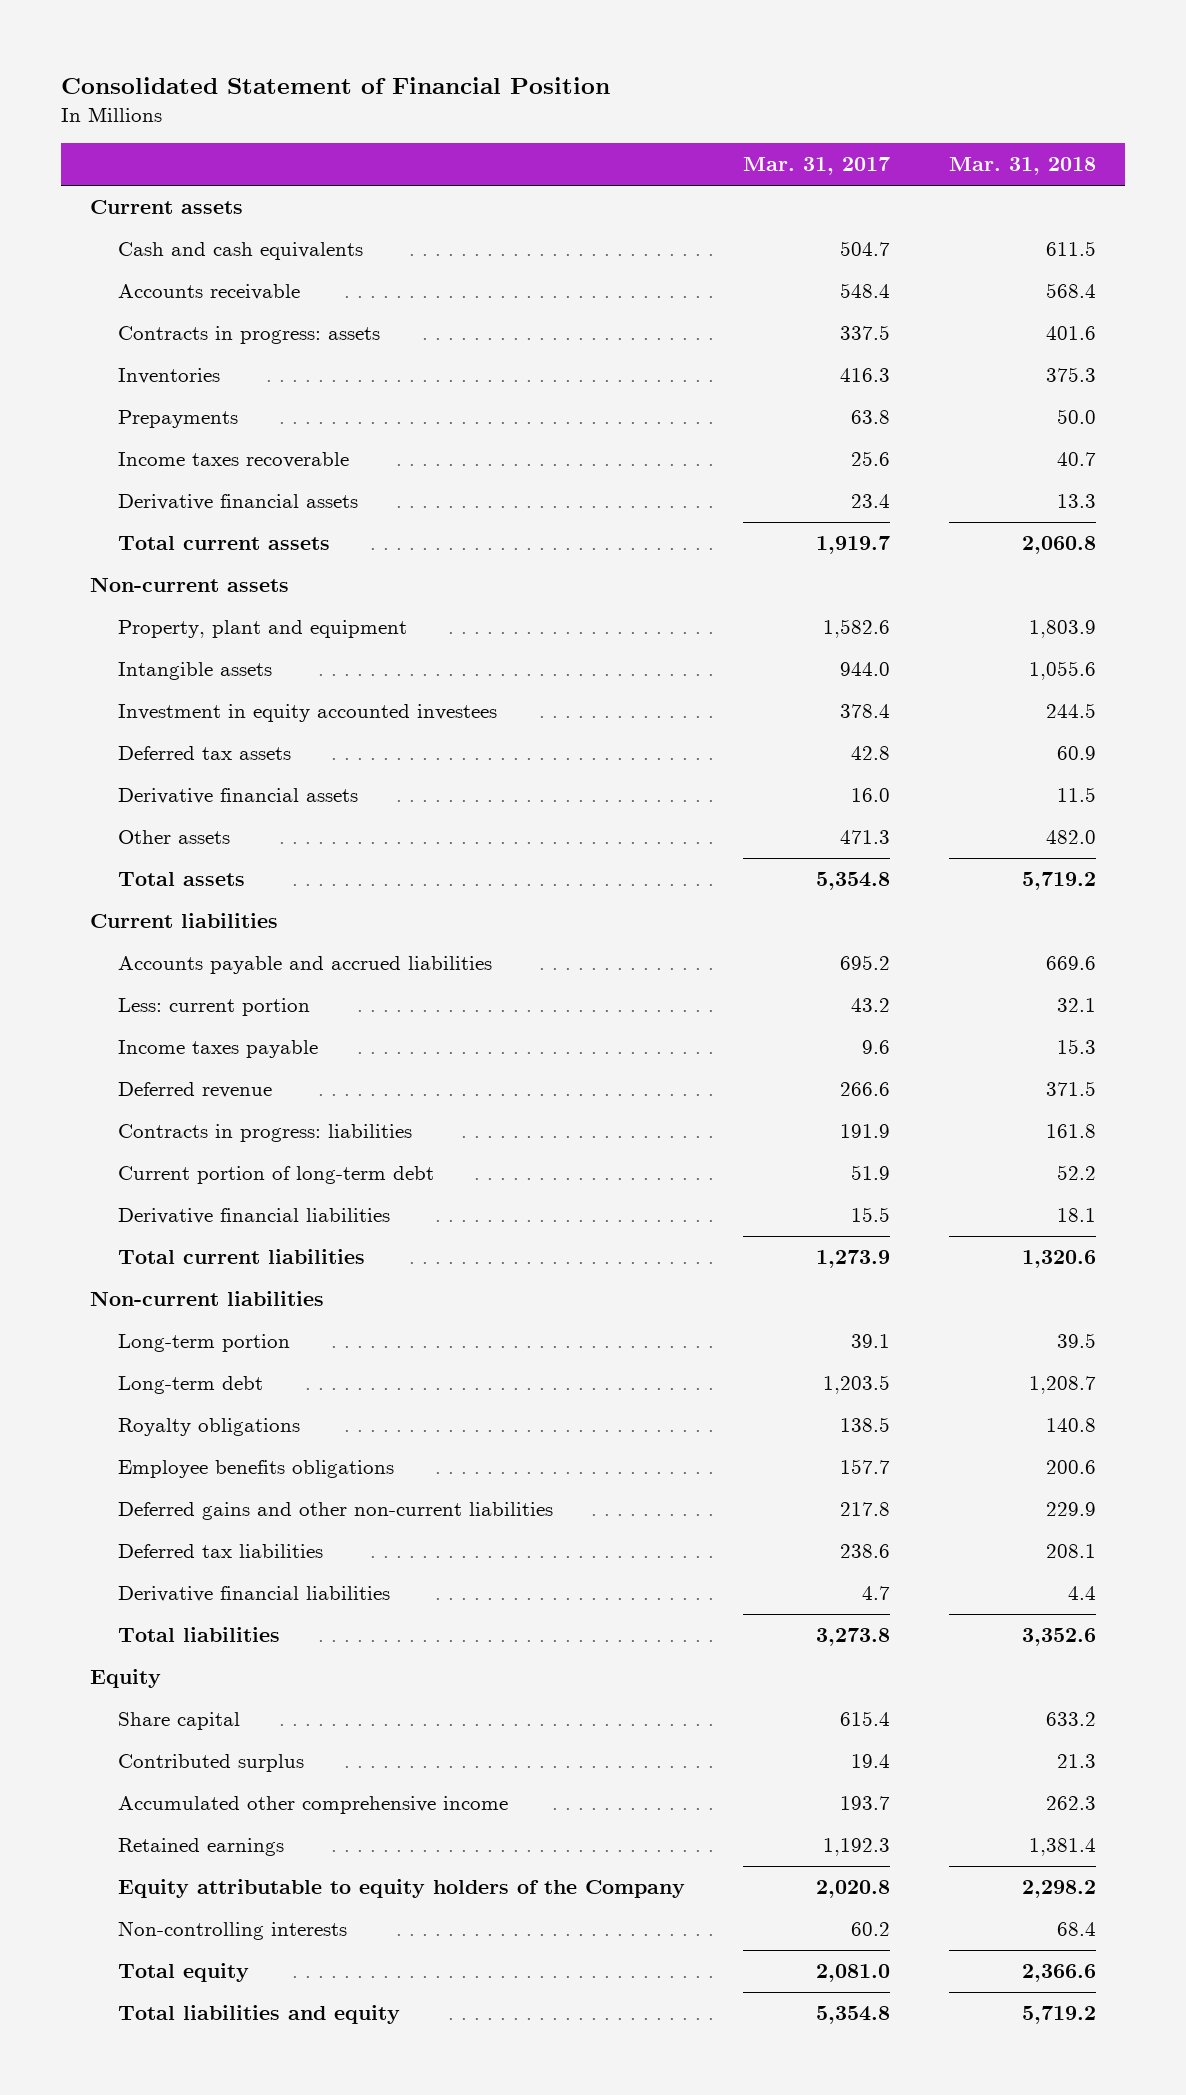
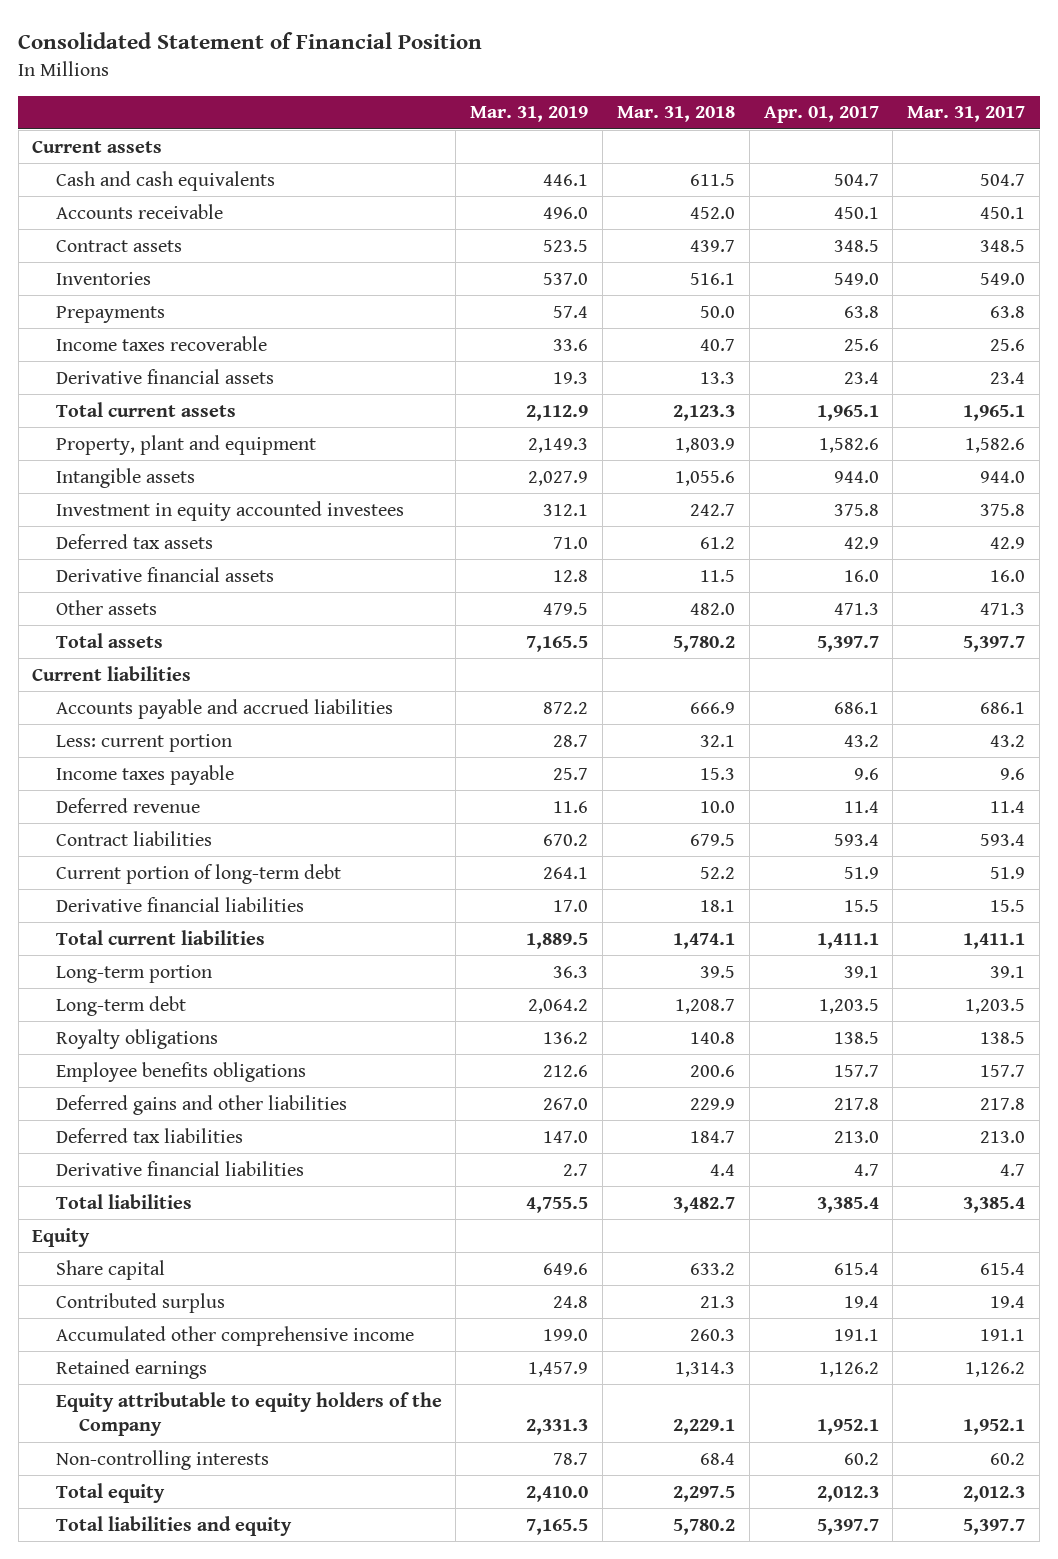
- | Mar. 31, 2017 | Mar. 31, 2018
+ | Mar. 31, 2019 | Mar. 31, 2018 | Apr. 01, 2017 | Mar. 31, 2017
- Accounts receivable | 548.4 | 568.4
- Contracts in progress: assets | 337.5 | 401.6
- Inventories | 416.3 | 375.3
+ Accounts receivable | 496.0 | 452.0 | 450.1 | 450.1
+ Contract assets | 523.5 | 439.7 | 348.5 | 348.5
+ Inventories | 537.0 | 516.1 | 549.0 | 549.0
- Total current assets | 1,919.7 | 2,060.8
- Non-current assets
+ Total current assets | 2,112.9 | 2,123.3 | 1,965.1 | 1,965.1
- Investment in equity accounted investees | 378.4 | 244.5
- Deferred tax assets | 42.8 | 60.9
+ Investment in equity accounted investees | 312.1 | 242.7 | 375.8 | 375.8
+ Deferred tax assets | 71.0 | 61.2 | 42.9 | 42.9
- Total assets | 5,354.8 | 5,719.2
+ Total assets | 7,165.5 | 5,780.2 | 5,397.7 | 5,397.7
- Accounts payable and accrued liabilities | 695.2 | 669.6
+ Accounts payable and accrued liabilities | 872.2 | 666.9 | 686.1 | 686.1
- Deferred revenue | 266.6 | 371.5
- Contracts in progress: liabilities | 191.9 | 161.8
+ Deferred revenue | 11.6 | 10.0 | 11.4 | 11.4
+ Contract liabilities | 670.2 | 679.5 | 593.4 | 593.4
- Total current liabilities | 1,273.9 | 1,320.6
- Non-current liabilities
+ Total current liabilities | 1,889.5 | 1,474.1 | 1,411.1 | 1,411.1
- Deferred gains and other non-current liabilities | 217.8 | 229.9
- Deferred tax liabilities | 238.6 | 208.1
+ Deferred gains and other liabilities | 267.0 | 229.9 | 217.8 | 217.8
+ Deferred tax liabilities | 147.0 | 184.7 | 213.0 | 213.0
- Total liabilities | 3,273.8 | 3,352.6
+ Total liabilities | 4,755.5 | 3,482.7 | 3,385.4 | 3,385.4
- Accumulated other comprehensive income | 193.7 | 262.3
- Retained earnings | 1,192.3 | 1,381.4
- Equity attributable to equity holders of the Company | 2,020.8 | 2,298.2
+ Accumulated other comprehensive income | 199.0 | 260.3 | 191.1 | 191.1
+ Retained earnings | 1,457.9 | 1,314.3 | 1,126.2 | 1,126.2
+ Equity attributable to equity holders of the Company | 2,331.3 | 2,229.1 | 1,952.1 | 1,952.1
- Total equity | 2,081.0 | 2,366.6
- Total liabilities and equity | 5,354.8 | 5,719.2
+ Total equity | 2,410.0 | 2,297.5 | 2,012.3 | 2,012.3
+ Total liabilities and equity | 7,165.5 | 5,780.2 | 5,397.7 | 5,397.7

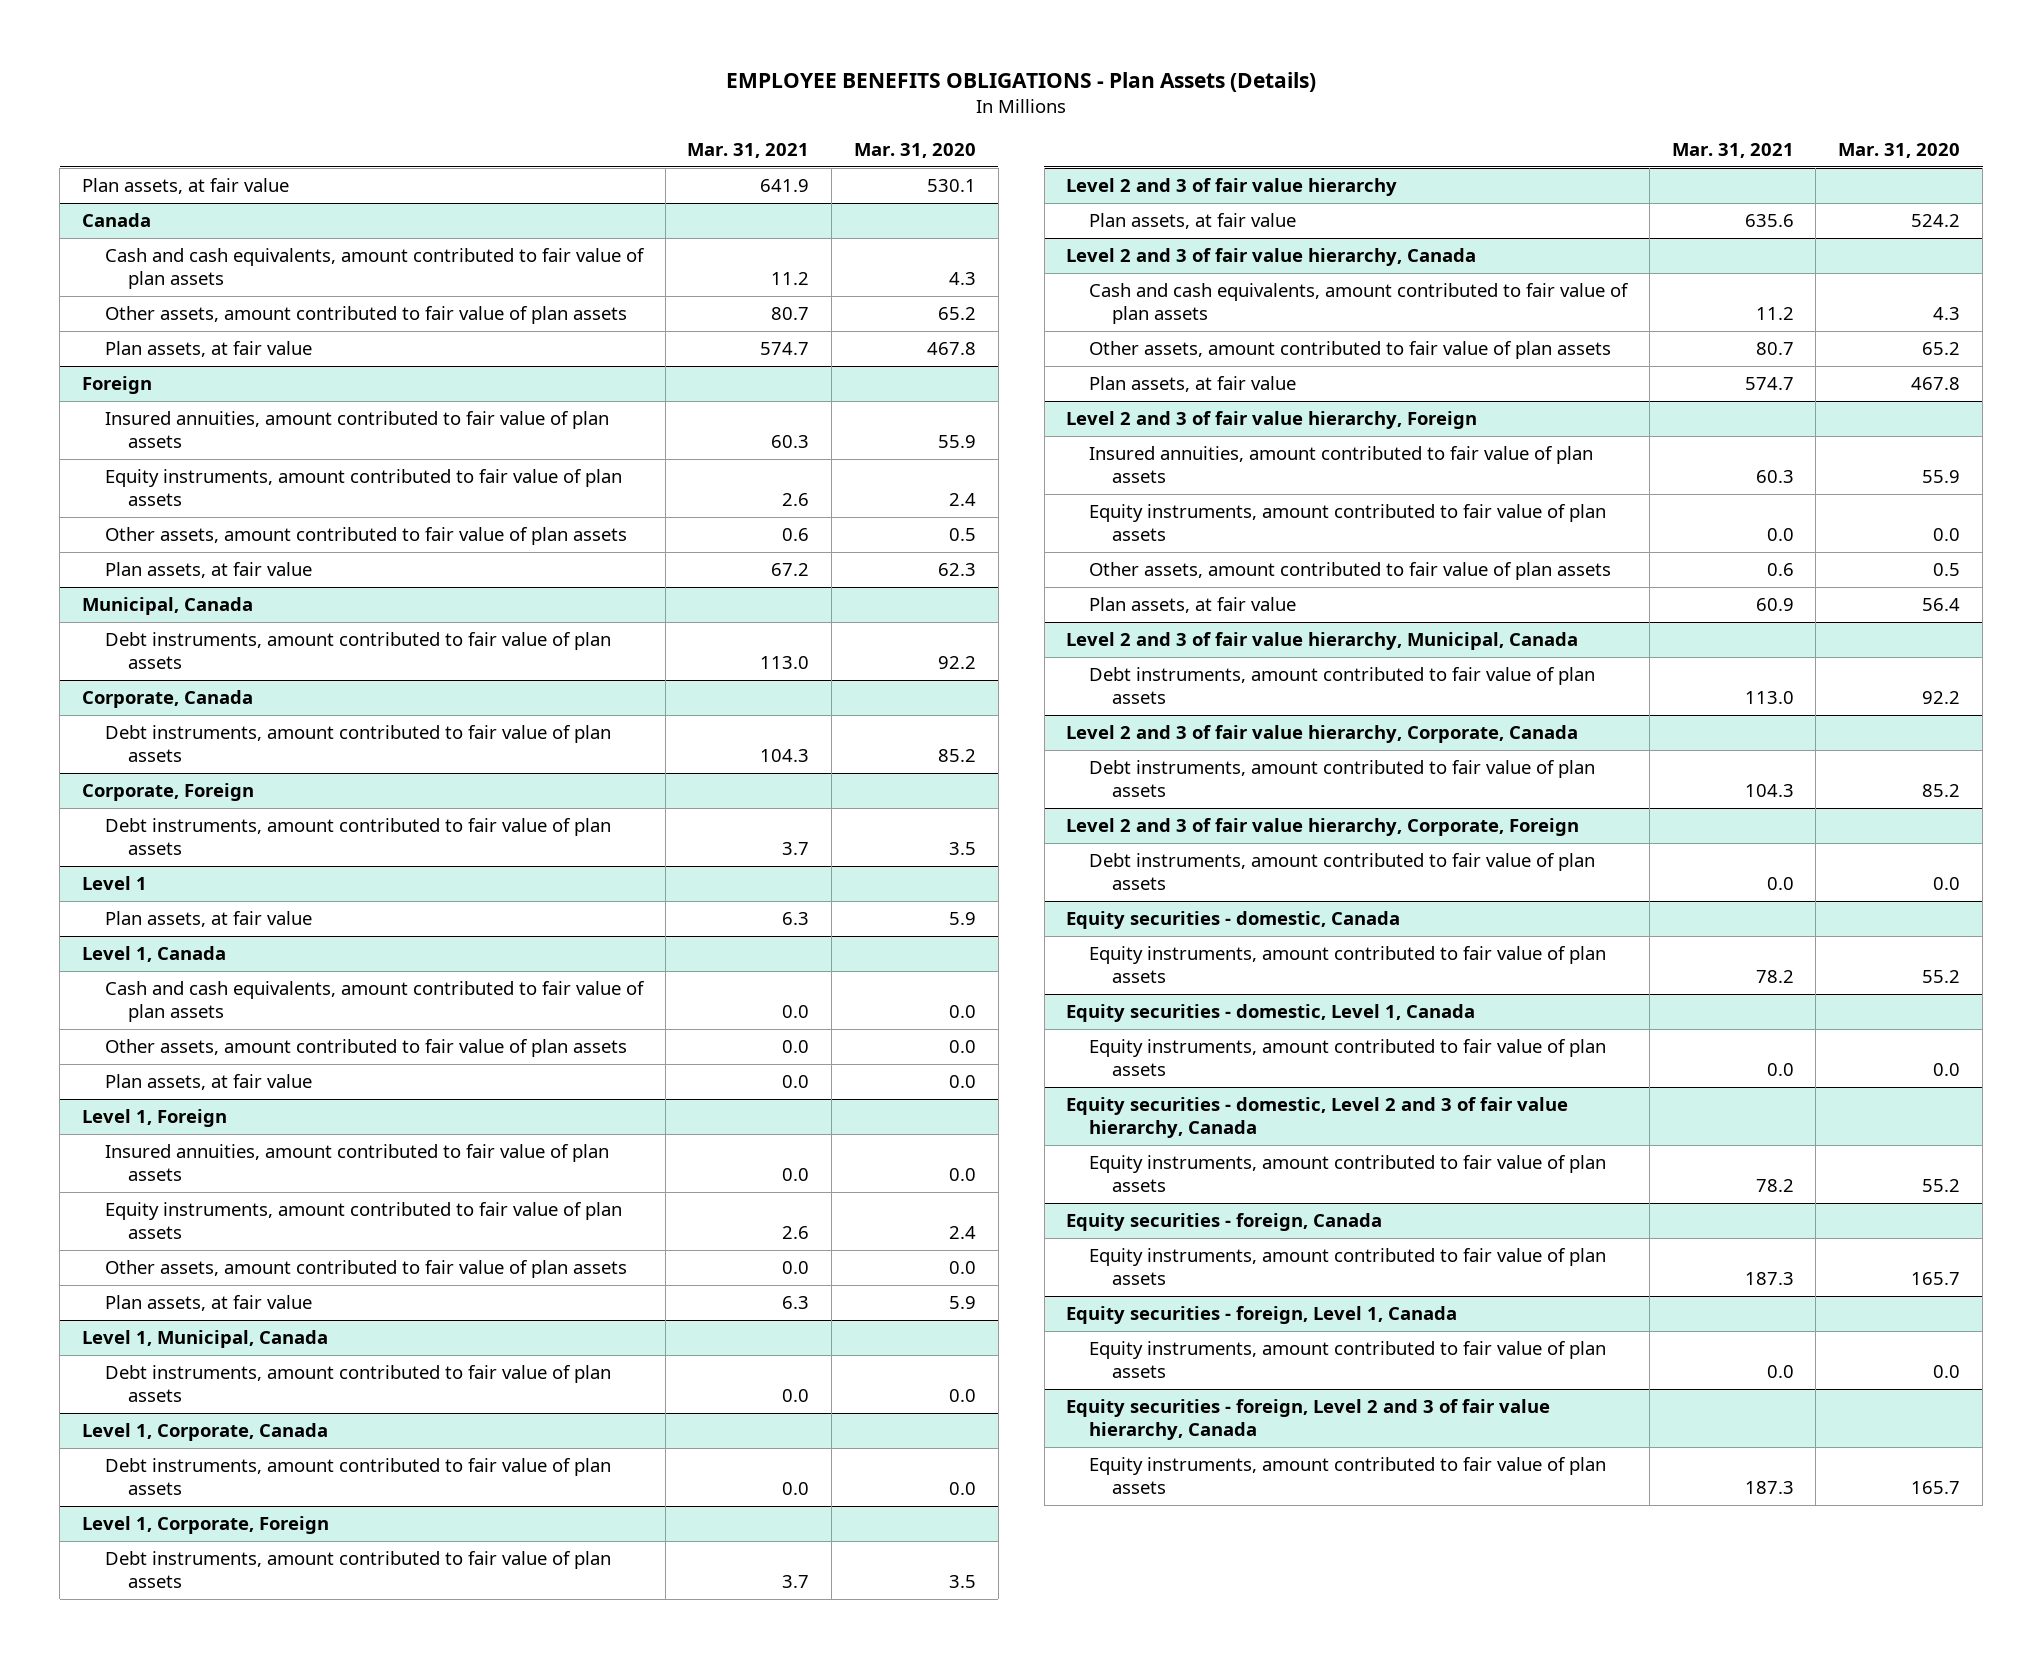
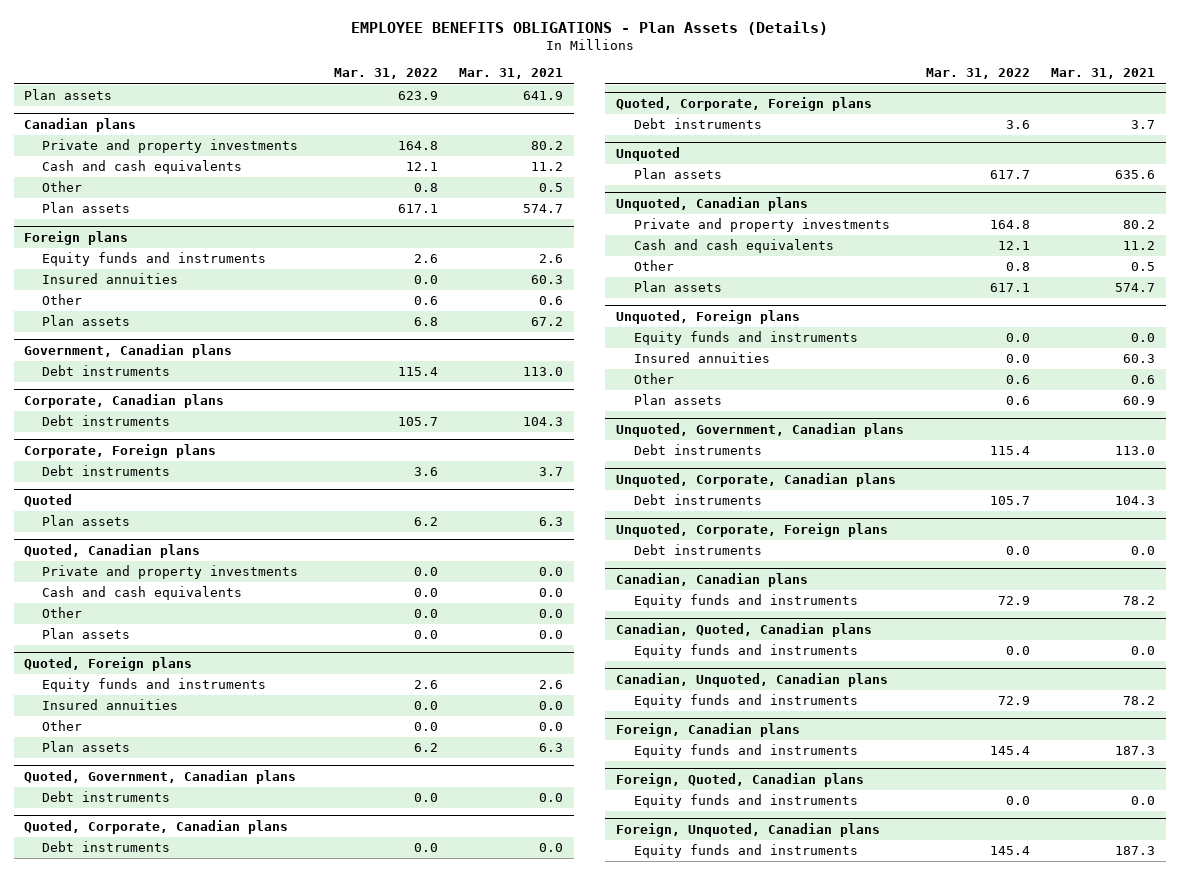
- | Mar. 31, 2021 | Mar. 31, 2020
+ | Mar. 31, 2022 | Mar. 31, 2021
- Plan assets, at fair value | 641.9 | 530.1
- Canada
- Cash and cash equivalents, amount contributed to fair value of plan assets | 11.2 | 4.3
- Other assets, amount contributed to fair value of plan assets | 80.7 | 65.2
- Plan assets, at fair value | 574.7 | 467.8
- Foreign
- Insured annuities, amount contributed to fair value of plan assets | 60.3 | 55.9
- Equity instruments, amount contributed to fair value of plan assets | 2.6 | 2.4
- Other assets, amount contributed to fair value of plan assets | 0.6 | 0.5
- Plan assets, at fair value | 67.2 | 62.3
- Municipal, Canada
- Debt instruments, amount contributed to fair value of plan assets | 113.0 | 92.2
- Corporate, Canada
- Debt instruments, amount contributed to fair value of plan assets | 104.3 | 85.2
- Corporate, Foreign
- Debt instruments, amount contributed to fair value of plan assets | 3.7 | 3.5
- Level 1
- Plan assets, at fair value | 6.3 | 5.9
- Level 1, Canada
- Cash and cash equivalents, amount contributed to fair value of plan assets | 0.0 | 0.0
- Other assets, amount contributed to fair value of plan assets | 0.0 | 0.0
- Plan assets, at fair value | 0.0 | 0.0
- Level 1, Foreign
- Insured annuities, amount contributed to fair value of plan assets | 0.0 | 0.0
- Equity instruments, amount contributed to fair value of plan assets | 2.6 | 2.4
- Other assets, amount contributed to fair value of plan assets | 0.0 | 0.0
- Plan assets, at fair value | 6.3 | 5.9
- Level 1, Municipal, Canada
- Debt instruments, amount contributed to fair value of plan assets | 0.0 | 0.0
- Level 1, Corporate, Canada
- Debt instruments, amount contributed to fair value of plan assets | 0.0 | 0.0
- Level 1, Corporate, Foreign
- Debt instruments, amount contributed to fair value of plan assets | 3.7 | 3.5
- Level 2 and 3 of fair value hierarchy
- Plan assets, at fair value | 635.6 | 524.2
- Level 2 and 3 of fair value hierarchy, Canada
- Cash and cash equivalents, amount contributed to fair value of plan assets | 11.2 | 4.3
- Other assets, amount contributed to fair value of plan assets | 80.7 | 65.2
- Plan assets, at fair value | 574.7 | 467.8
- Level 2 and 3 of fair value hierarchy, Foreign
- Insured annuities, amount contributed to fair value of plan assets | 60.3 | 55.9
- Equity instruments, amount contributed to fair value of plan assets | 0.0 | 0.0
- Other assets, amount contributed to fair value of plan assets | 0.6 | 0.5
- Plan assets, at fair value | 60.9 | 56.4
- Level 2 and 3 of fair value hierarchy, Municipal, Canada
- Debt instruments, amount contributed to fair value of plan assets | 113.0 | 92.2
- Level 2 and 3 of fair value hierarchy, Corporate, Canada
- Debt instruments, amount contributed to fair value of plan assets | 104.3 | 85.2
- Level 2 and 3 of fair value hierarchy, Corporate, Foreign
- Debt instruments, amount contributed to fair value of plan assets | 0.0 | 0.0
- Equity securities - domestic, Canada
- Equity instruments, amount contributed to fair value of plan assets | 78.2 | 55.2
- Equity securities - domestic, Level 1, Canada
- Equity instruments, amount contributed to fair value of plan assets | 0.0 | 0.0
- Equity securities - domestic, Level 2 and 3 of fair value hierarchy, Canada
- Equity instruments, amount contributed to fair value of plan assets | 78.2 | 55.2
- Equity securities - foreign, Canada
- Equity instruments, amount contributed to fair value of plan assets | 187.3 | 165.7
- Equity securities - foreign, Level 1, Canada
- Equity instruments, amount contributed to fair value of plan assets | 0.0 | 0.0
- Equity securities - foreign, Level 2 and 3 of fair value hierarchy, Canada
- Equity instruments, amount contributed to fair value of plan assets | 187.3 | 165.7
+ Plan assets | 623.9 | 641.9
+ Canadian plans
+ Private and property investments | 164.8 | 80.2
+ Cash and cash equivalents | 12.1 | 11.2
+ Other | 0.8 | 0.5
+ Plan assets | 617.1 | 574.7
+ Foreign plans
+ Equity funds and instruments | 2.6 | 2.6
+ Insured annuities | 0.0 | 60.3
+ Other | 0.6 | 0.6
+ Plan assets | 6.8 | 67.2
+ Government, Canadian plans
+ Debt instruments | 115.4 | 113.0
+ Corporate, Canadian plans
+ Debt instruments | 105.7 | 104.3
+ Corporate, Foreign plans
+ Debt instruments | 3.6 | 3.7
+ Quoted
+ Plan assets | 6.2 | 6.3
+ Quoted, Canadian plans
+ Private and property investments | 0.0 | 0.0
+ Cash and cash equivalents | 0.0 | 0.0
+ Other | 0.0 | 0.0
+ Plan assets | 0.0 | 0.0
+ Quoted, Foreign plans
+ Equity funds and instruments | 2.6 | 2.6
+ Insured annuities | 0.0 | 0.0
+ Other | 0.0 | 0.0
+ Plan assets | 6.2 | 6.3
+ Quoted, Government, Canadian plans
+ Debt instruments | 0.0 | 0.0
+ Quoted, Corporate, Canadian plans
+ Debt instruments | 0.0 | 0.0
+ Quoted, Corporate, Foreign plans
+ Debt instruments | 3.6 | 3.7
+ Unquoted
+ Plan assets | 617.7 | 635.6
+ Unquoted, Canadian plans
+ Private and property investments | 164.8 | 80.2
+ Cash and cash equivalents | 12.1 | 11.2
+ Other | 0.8 | 0.5
+ Plan assets | 617.1 | 574.7
+ Unquoted, Foreign plans
+ Equity funds and instruments | 0.0 | 0.0
+ Insured annuities | 0.0 | 60.3
+ Other | 0.6 | 0.6
+ Plan assets | 0.6 | 60.9
+ Unquoted, Government, Canadian plans
+ Debt instruments | 115.4 | 113.0
+ Unquoted, Corporate, Canadian plans
+ Debt instruments | 105.7 | 104.3
+ Unquoted, Corporate, Foreign plans
+ Debt instruments | 0.0 | 0.0
+ Canadian, Canadian plans
+ Equity funds and instruments | 72.9 | 78.2
+ Canadian, Quoted, Canadian plans
+ Equity funds and instruments | 0.0 | 0.0
+ Canadian, Unquoted, Canadian plans
+ Equity funds and instruments | 72.9 | 78.2
+ Foreign, Canadian plans
+ Equity funds and instruments | 145.4 | 187.3
+ Foreign, Quoted, Canadian plans
+ Equity funds and instruments | 0.0 | 0.0
+ Foreign, Unquoted, Canadian plans
+ Equity funds and instruments | 145.4 | 187.3

